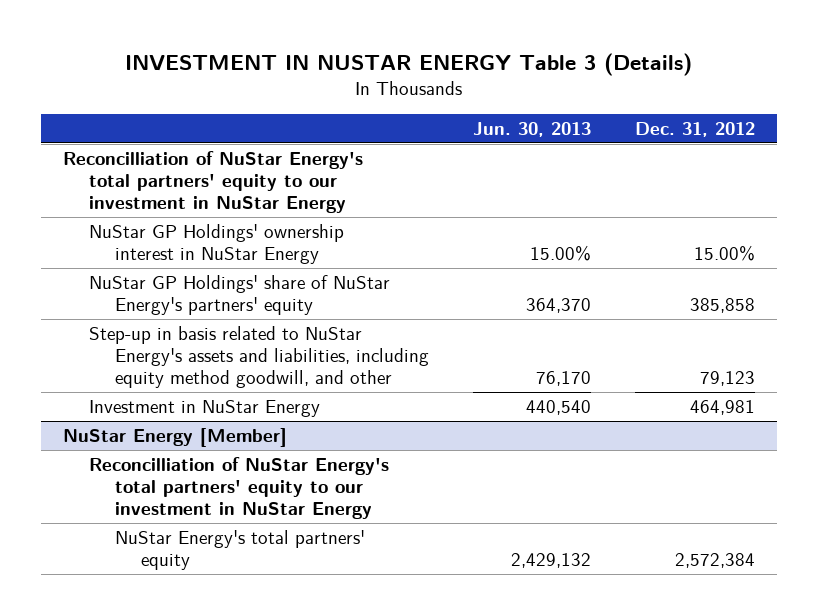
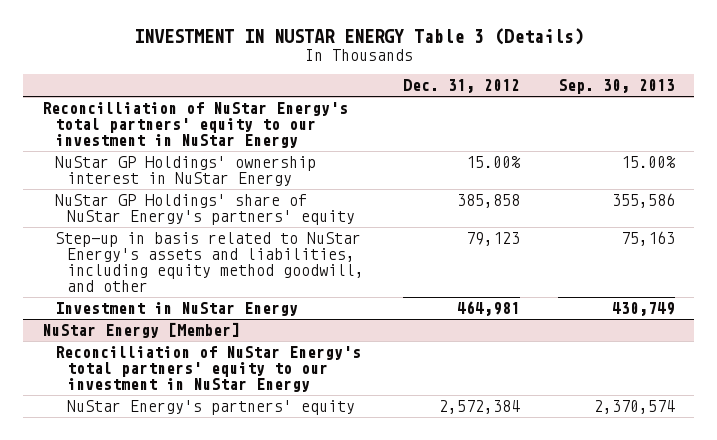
- | Jun. 30, 2013 | Dec. 31, 2012
+ | Dec. 31, 2012 | Sep. 30, 2013
@ NuStar Energy [Member]
- NuStar Energy's total partners' equity | 2,429,132 | 2,572,384
+ NuStar Energy's partners' equity | 2,572,384 | 2,370,574

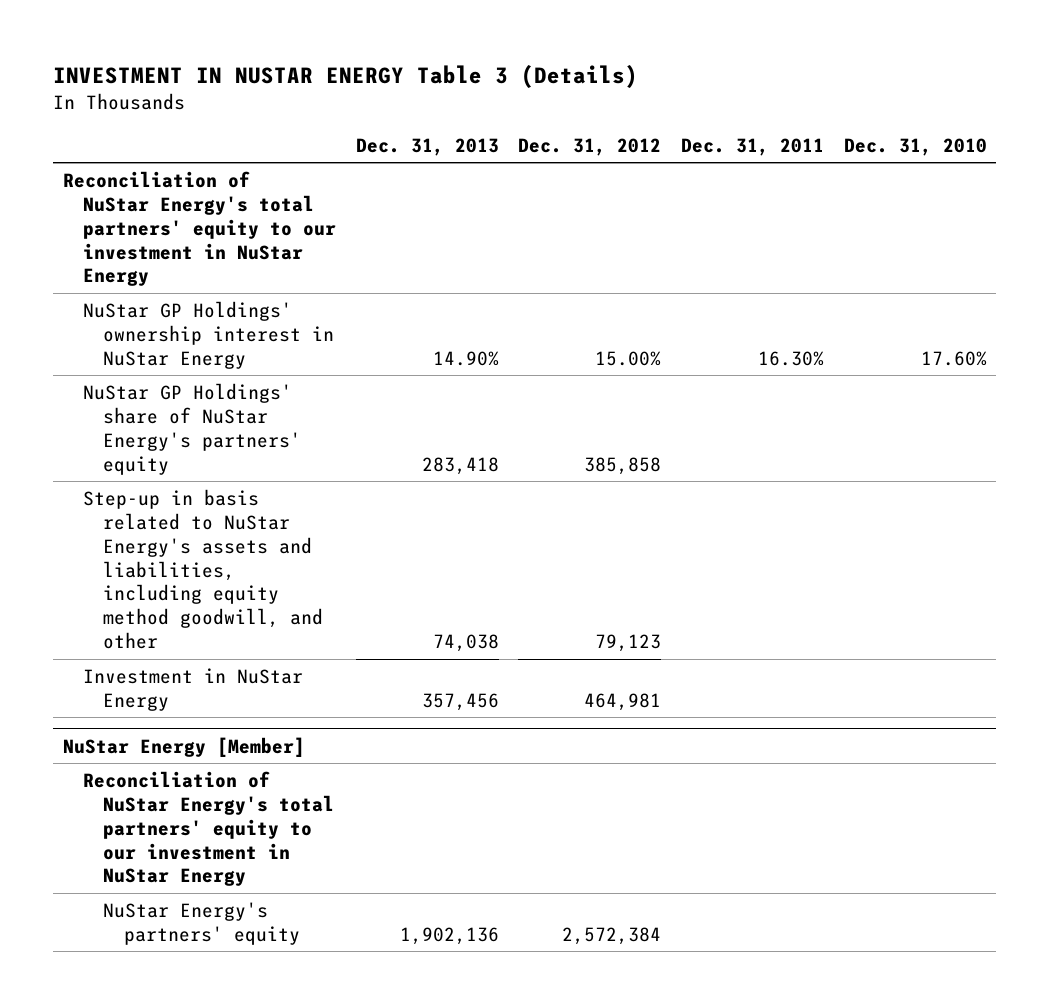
- | Dec. 31, 2012 | Sep. 30, 2013
+ | Dec. 31, 2013 | Dec. 31, 2012 | Dec. 31, 2011 | Dec. 31, 2010
- Reconcilliation of NuStar Energy's total partners' equity to our investment in NuStar Energy
+ Reconciliation of NuStar Energy's total partners' equity to our investment in NuStar Energy
@ NuStar Energy [Member]
- Reconcilliation of NuStar Energy's total partners' equity to our investment in NuStar Energy
+ Reconciliation of NuStar Energy's total partners' equity to our investment in NuStar Energy

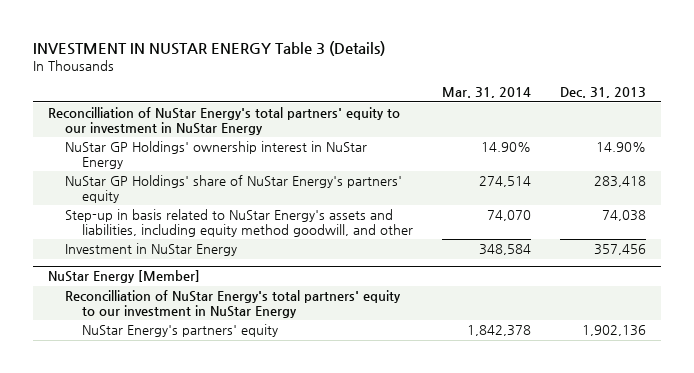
- | Dec. 31, 2013 | Dec. 31, 2012 | Dec. 31, 2011 | Dec. 31, 2010
+ | Mar. 31, 2014 | Dec. 31, 2013
- Reconciliation of NuStar Energy's total partners' equity to our investment in NuStar Energy
+ Reconcilliation of NuStar Energy's total partners' equity to our investment in NuStar Energy
@ NuStar Energy [Member]
- Reconciliation of NuStar Energy's total partners' equity to our investment in NuStar Energy
+ Reconcilliation of NuStar Energy's total partners' equity to our investment in NuStar Energy

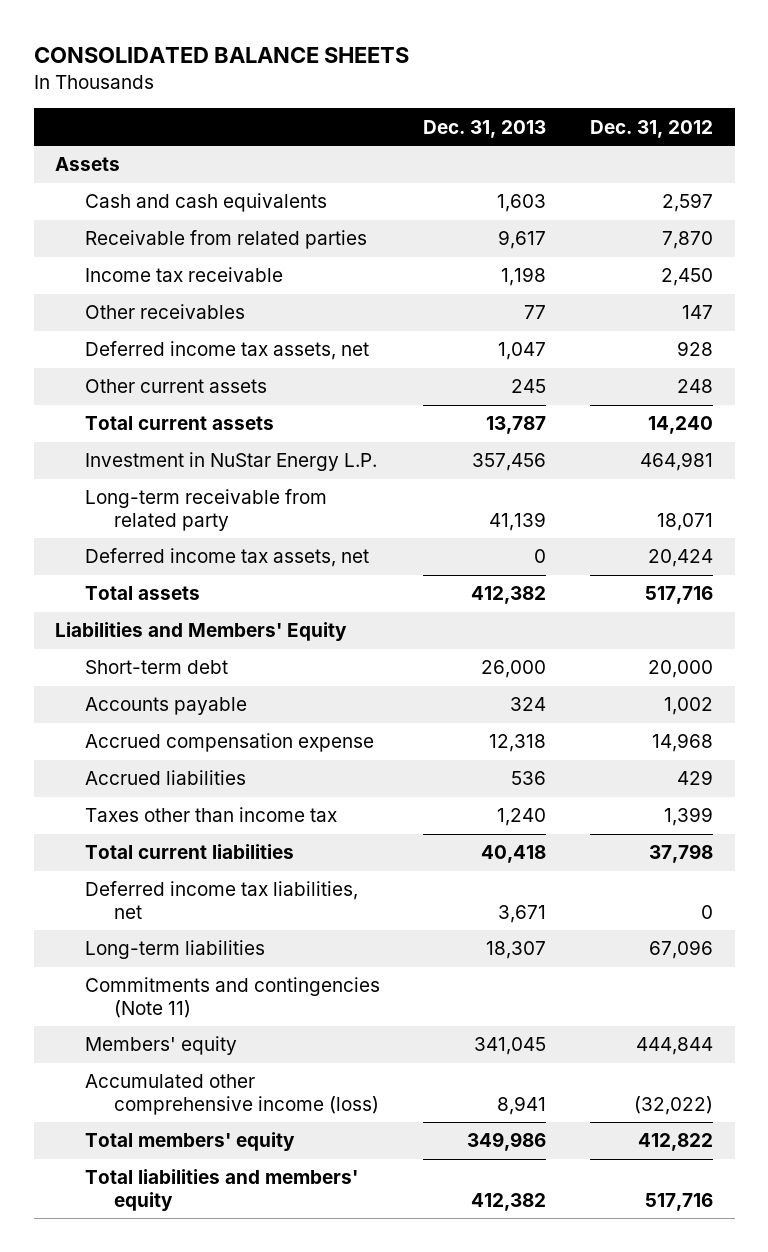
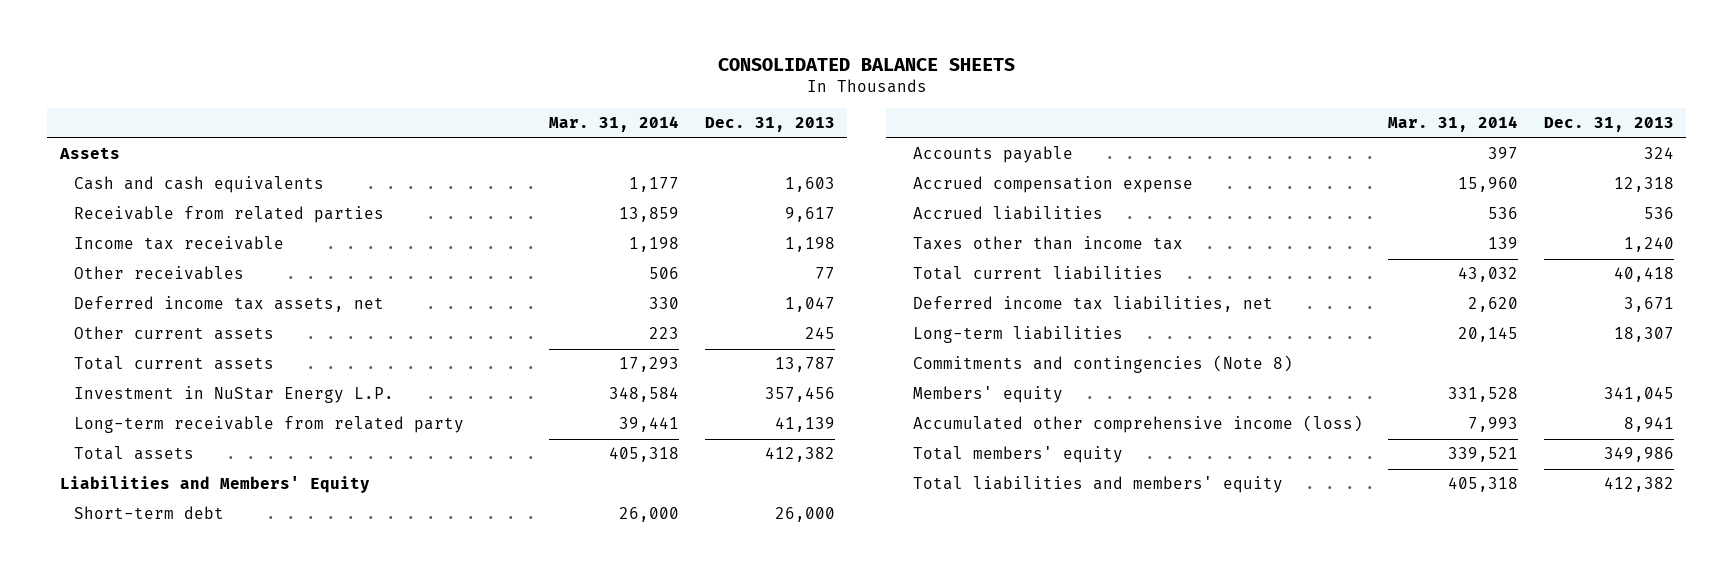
- | Dec. 31, 2013 | Dec. 31, 2012
+ | Mar. 31, 2014 | Dec. 31, 2013
- Deferred income tax assets, net | 0 | 20,424
- Commitments and contingencies (Note 11)
+ Commitments and contingencies (Note 8)

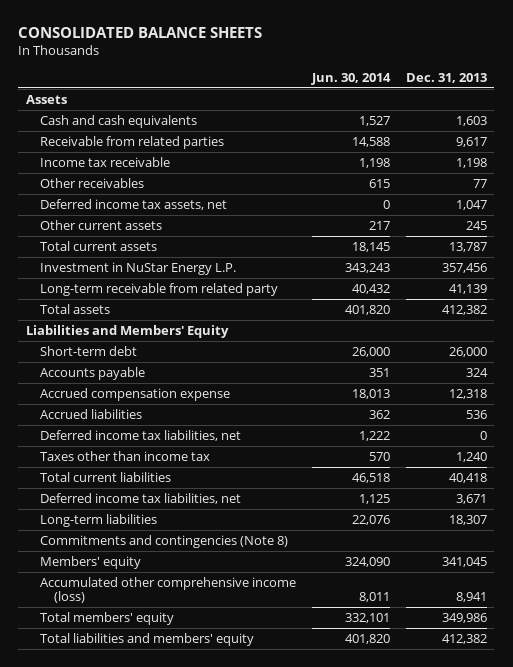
- | Mar. 31, 2014 | Dec. 31, 2013
+ | Jun. 30, 2014 | Dec. 31, 2013
+ Deferred income tax liabilities, net | 1,222 | 0

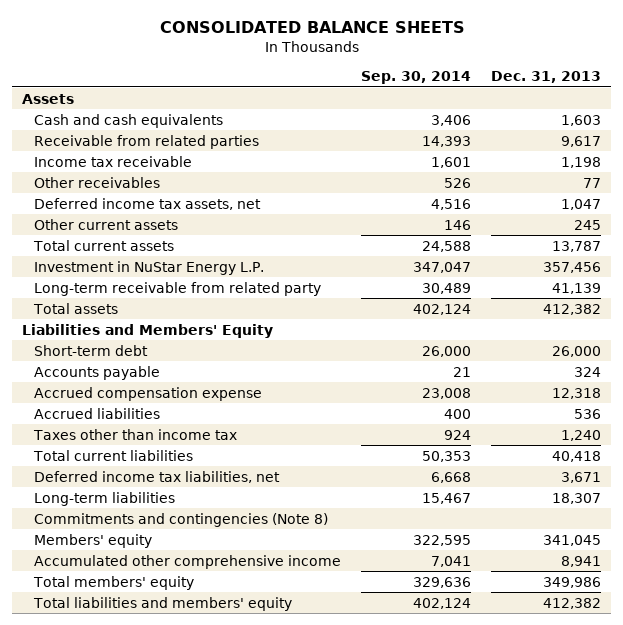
- | Jun. 30, 2014 | Dec. 31, 2013
+ | Sep. 30, 2014 | Dec. 31, 2013
- Deferred income tax liabilities, net | 1,222 | 0
- Accumulated other comprehensive income (loss) | 8,011 | 8,941
+ Accumulated other comprehensive income | 7,041 | 8,941

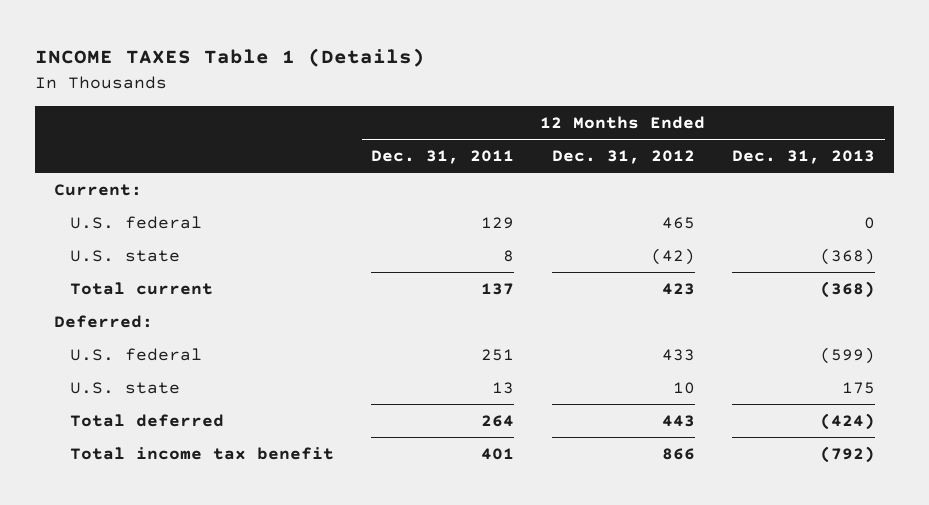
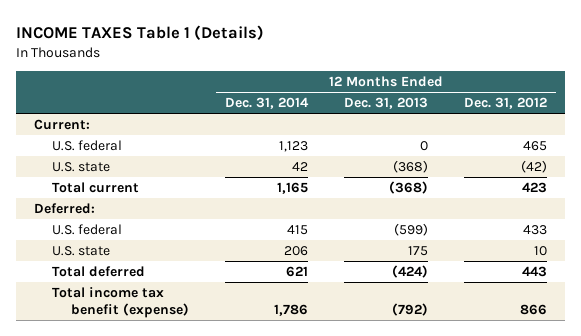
- | 12 Months Ended Dec. 31, 2011 | 12 Months Ended Dec. 31, 2012 | 12 Months Ended Dec. 31, 2013
+ | 12 Months Ended Dec. 31, 2014 | 12 Months Ended Dec. 31, 2013 | 12 Months Ended Dec. 31, 2012
- Total income tax benefit | 401 | 866 | (792)
+ Total income tax benefit (expense) | 1,786 | (792) | 866

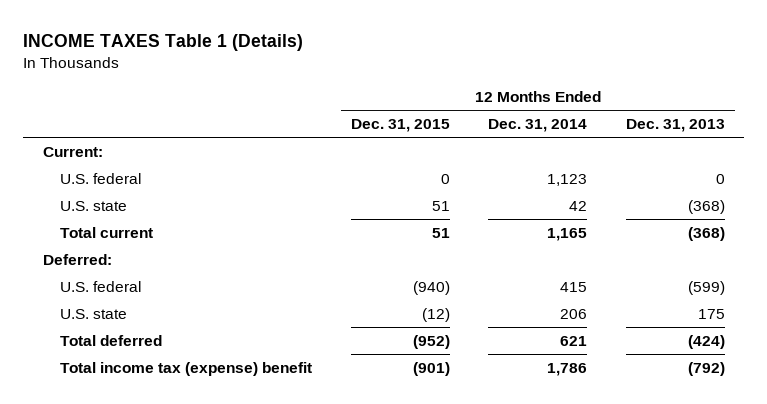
- | 12 Months Ended Dec. 31, 2014 | 12 Months Ended Dec. 31, 2013 | 12 Months Ended Dec. 31, 2012
+ | 12 Months Ended Dec. 31, 2015 | 12 Months Ended Dec. 31, 2014 | 12 Months Ended Dec. 31, 2013
- Total income tax benefit (expense) | 1,786 | (792) | 866
+ Total income tax (expense) benefit | (901) | 1,786 | (792)

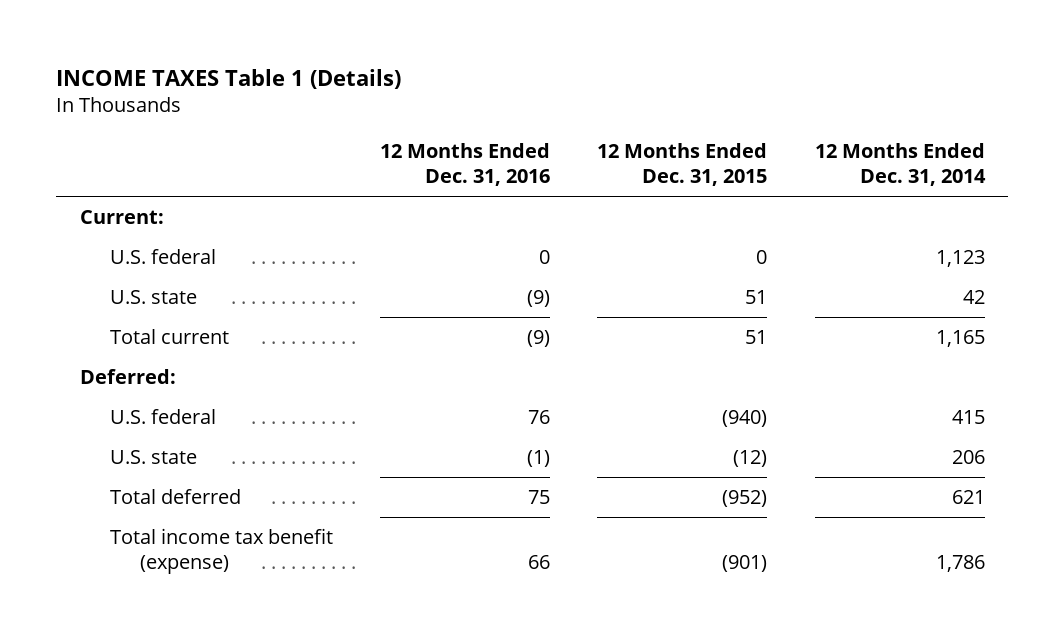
- | 12 Months Ended Dec. 31, 2015 | 12 Months Ended Dec. 31, 2014 | 12 Months Ended Dec. 31, 2013
+ | 12 Months Ended Dec. 31, 2016 | 12 Months Ended Dec. 31, 2015 | 12 Months Ended Dec. 31, 2014
- Total income tax (expense) benefit | (901) | 1,786 | (792)
+ Total income tax benefit (expense) | 66 | (901) | 1,786

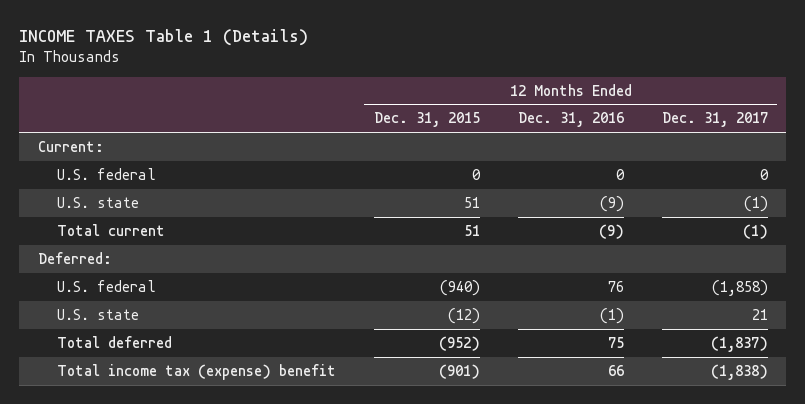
- | 12 Months Ended Dec. 31, 2016 | 12 Months Ended Dec. 31, 2015 | 12 Months Ended Dec. 31, 2014
+ | 12 Months Ended Dec. 31, 2015 | 12 Months Ended Dec. 31, 2016 | 12 Months Ended Dec. 31, 2017
- Total income tax benefit (expense) | 66 | (901) | 1,786
+ Total income tax (expense) benefit | (901) | 66 | (1,838)

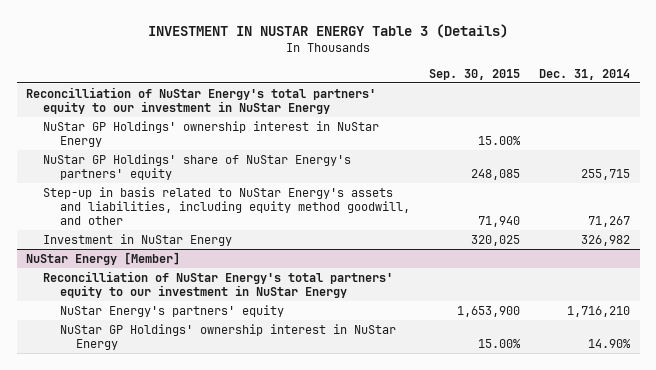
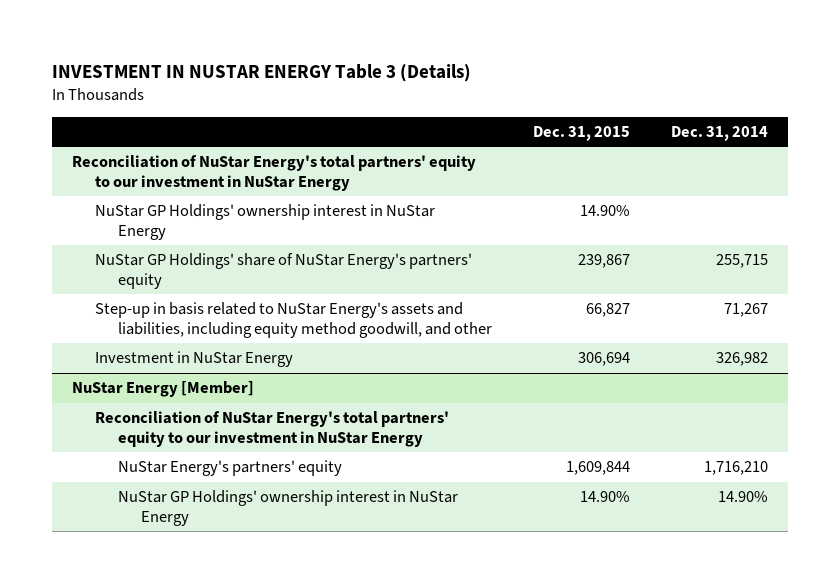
- | Sep. 30, 2015 | Dec. 31, 2014
+ | Dec. 31, 2015 | Dec. 31, 2014
- Reconcilliation of NuStar Energy's total partners' equity to our investment in NuStar Energy
+ Reconciliation of NuStar Energy's total partners' equity to our investment in NuStar Energy
@ NuStar Energy [Member]
- Reconcilliation of NuStar Energy's total partners' equity to our investment in NuStar Energy
+ Reconciliation of NuStar Energy's total partners' equity to our investment in NuStar Energy

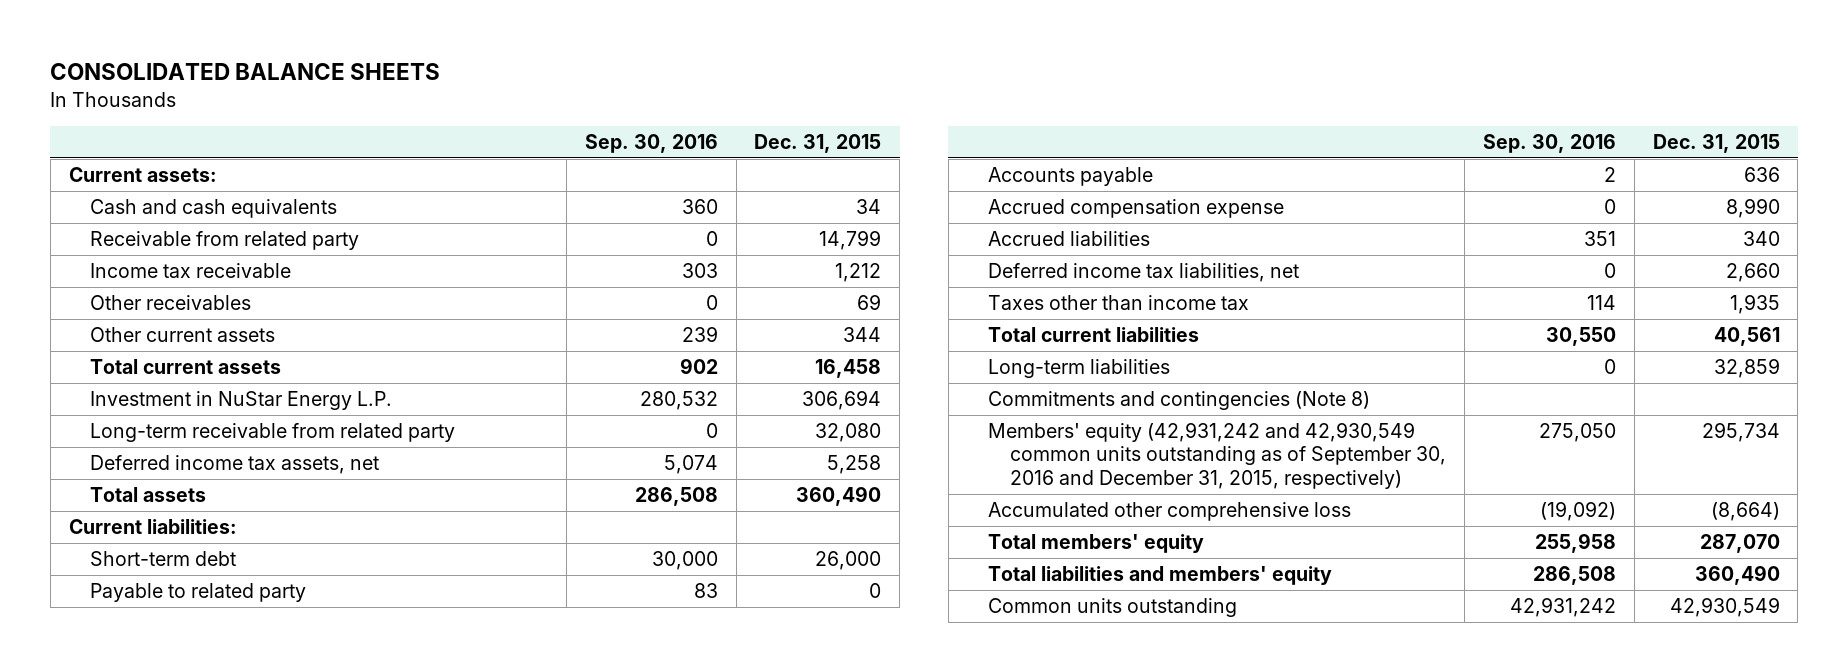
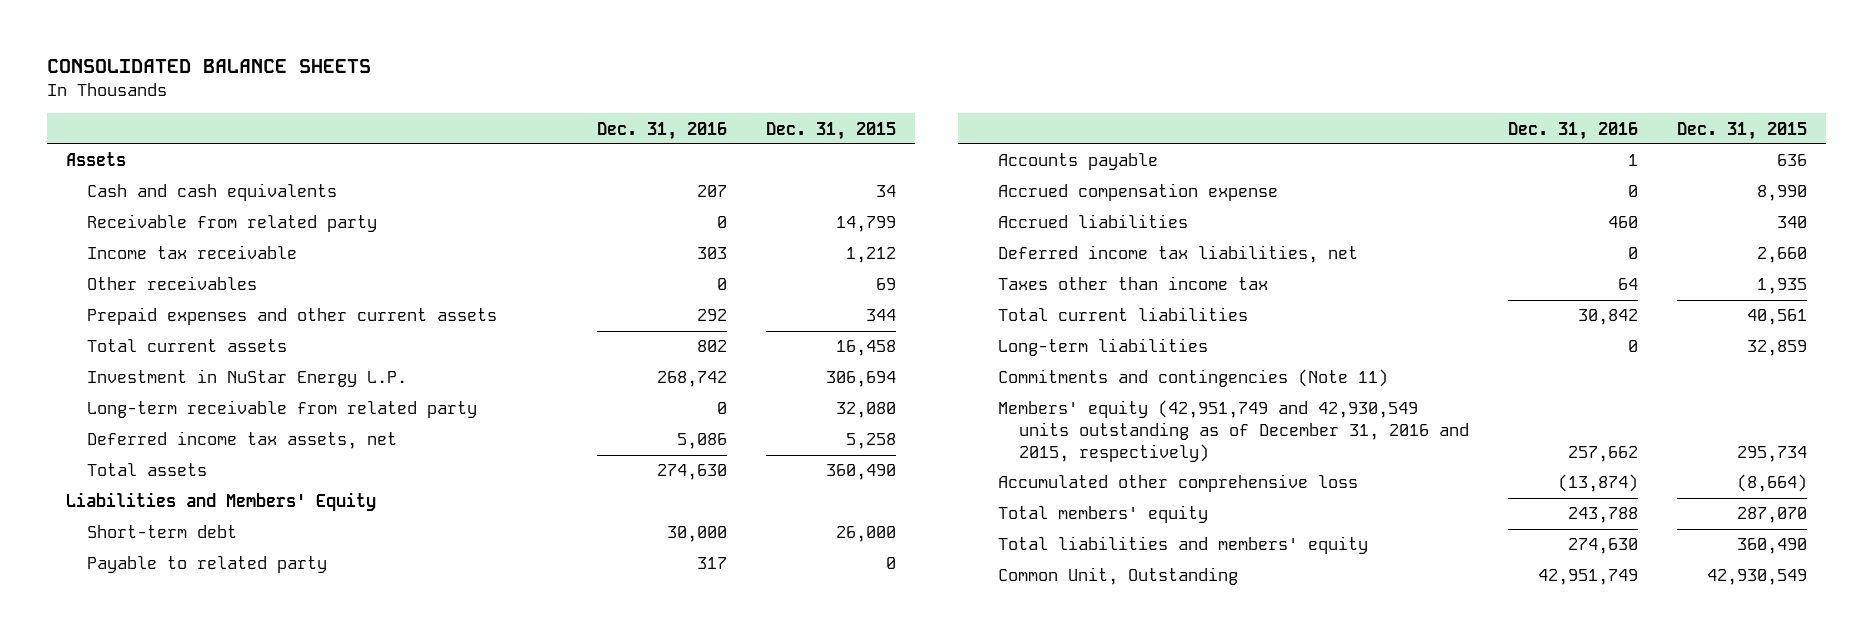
- | Sep. 30, 2016 | Dec. 31, 2015
+ | Dec. 31, 2016 | Dec. 31, 2015
- Current assets:
+ Assets
- Other current assets | 239 | 344
+ Prepaid expenses and other current assets | 292 | 344
- Current liabilities:
+ Liabilities and Members' Equity
- Commitments and contingencies (Note 8)
- Members' equity (42,931,242 and 42,930,549 common units outstanding as of September 30, 2016 and December 31, 2015, respectively) | 275,050 | 295,734
+ Commitments and contingencies (Note 11)
+ Members' equity (42,951,749 and 42,930,549 units outstanding as of December 31, 2016 and 2015, respectively) | 257,662 | 295,734
- Common units outstanding | 42,931,242 | 42,930,549
+ Common Unit, Outstanding | 42,951,749 | 42,930,549

